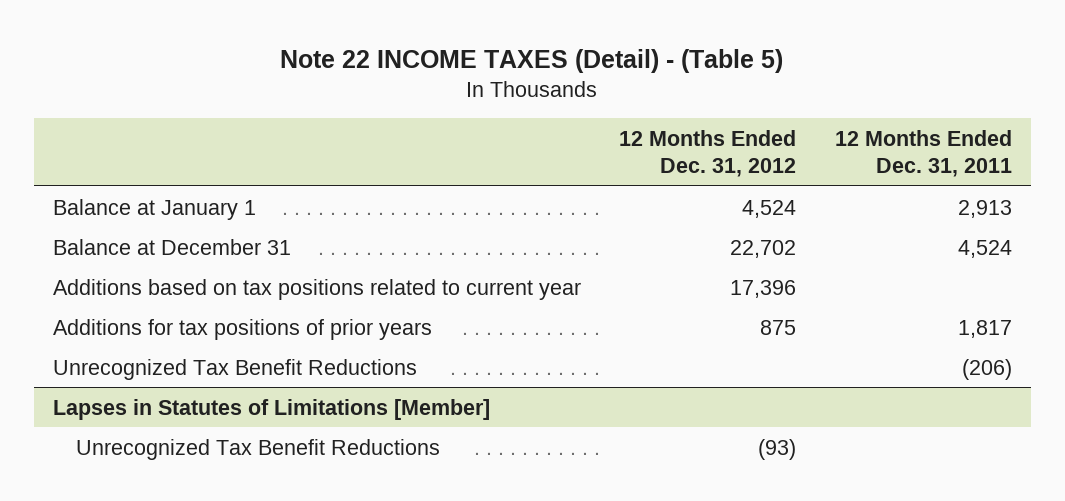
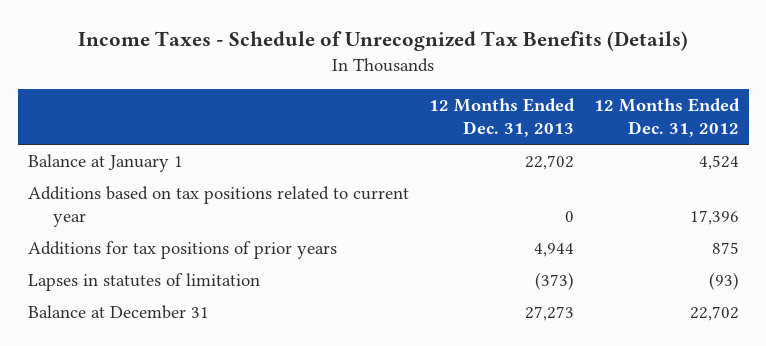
- Note 22 INCOME TAXES (Detail) - (Table 5)
+ Income Taxes - Schedule of Unrecognized Tax Benefits (Details)
- | 12 Months Ended Dec. 31, 2012 | 12 Months Ended Dec. 31, 2011
+ | 12 Months Ended Dec. 31, 2013 | 12 Months Ended Dec. 31, 2012
- Unrecognized Tax Benefit Reductions | | (206)
- Lapses in Statutes of Limitations [Member]
- Unrecognized Tax Benefit Reductions | (93) |
+ Lapses in statutes of limitation | (373) | (93)
moved down: Balance at December 31 | 27,273 | 22,702

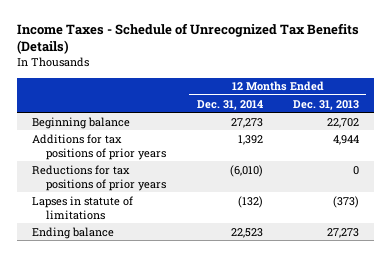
- | 12 Months Ended Dec. 31, 2013 | 12 Months Ended Dec. 31, 2012
+ | 12 Months Ended Dec. 31, 2014 | 12 Months Ended Dec. 31, 2013
- Balance at January 1 | 22,702 | 4,524
- Additions based on tax positions related to current year | 0 | 17,396
+ Beginning balance | 27,273 | 22,702
- Lapses in statutes of limitation | (373) | (93)
- Balance at December 31 | 27,273 | 22,702
+ Reductions for tax positions of prior years | (6,010) | 0
+ Lapses in statute of limitations | (132) | (373)
+ Ending balance | 22,523 | 27,273

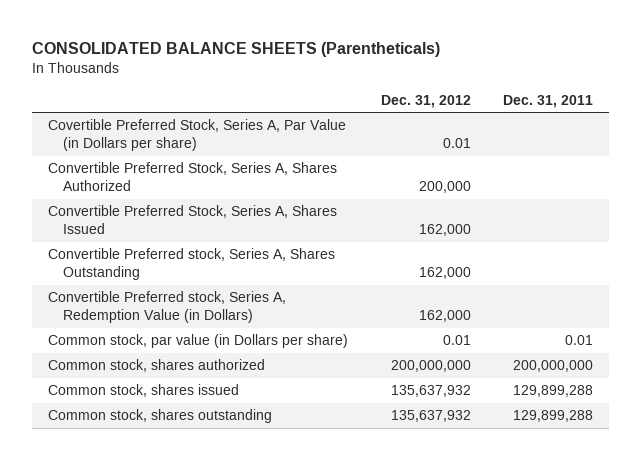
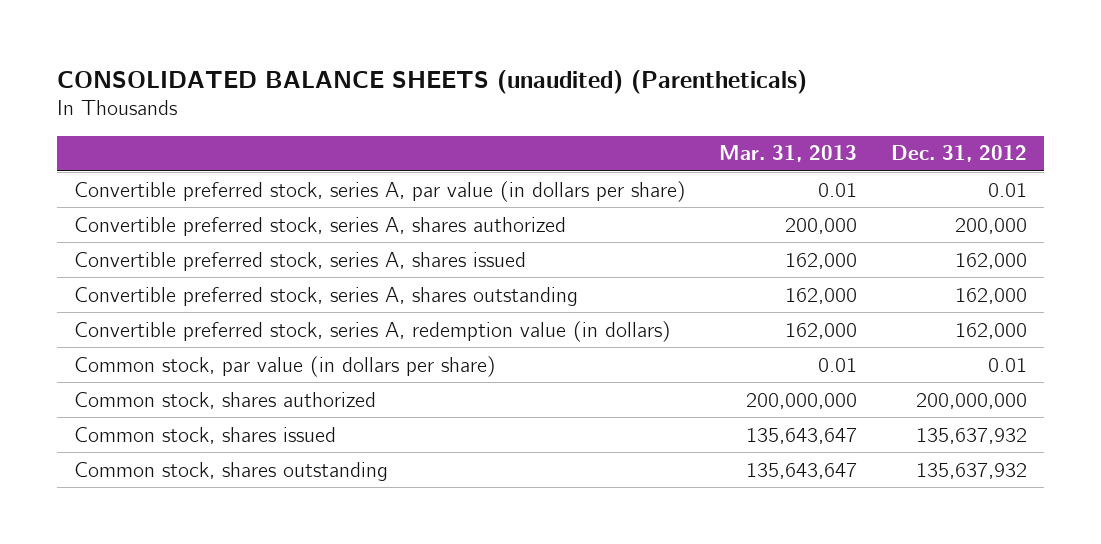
- CONSOLIDATED BALANCE SHEETS (Parentheticals)
+ CONSOLIDATED BALANCE SHEETS (unaudited) (Parentheticals)
- | Dec. 31, 2012 | Dec. 31, 2011
+ | Mar. 31, 2013 | Dec. 31, 2012
- Covertible Preferred Stock, Series A, Par Value (in Dollars per share) | 0.01 |
- Convertible Preferred Stock, Series A, Shares Authorized | 200,000 |
- Convertible Preferred Stock, Series A, Shares Issued | 162,000 |
- Convertible Preferred stock, Series A, Shares Outstanding | 162,000 |
- Convertible Preferred stock, Series A, Redemption Value (in Dollars) | 162,000 |
- Common stock, par value (in Dollars per share) | 0.01 | 0.01
+ Convertible preferred stock, series A, par value (in dollars per share) | 0.01 | 0.01
+ Convertible preferred stock, series A, shares authorized | 200,000 | 200,000
+ Convertible preferred stock, series A, shares issued | 162,000 | 162,000
+ Convertible preferred stock, series A, shares outstanding | 162,000 | 162,000
+ Convertible preferred stock, series A, redemption value (in dollars) | 162,000 | 162,000
+ Common stock, par value (in dollars per share) | 0.01 | 0.01

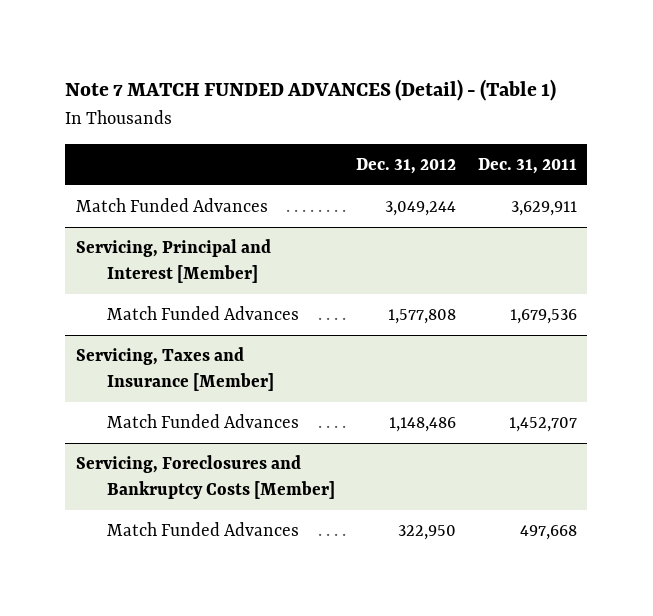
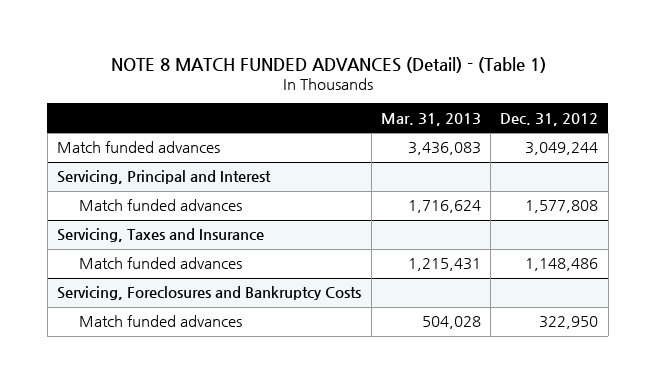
- Note 7 MATCH FUNDED ADVANCES (Detail) - (Table 1)
+ NOTE 8 MATCH FUNDED ADVANCES (Detail) - (Table 1)
- | Dec. 31, 2012 | Dec. 31, 2011
+ | Mar. 31, 2013 | Dec. 31, 2012
- Match Funded Advances | 3,049,244 | 3,629,911
- Servicing, Principal and Interest [Member]
- Match Funded Advances | 1,577,808 | 1,679,536
- Servicing, Taxes and Insurance [Member]
- Match Funded Advances | 1,148,486 | 1,452,707
- Servicing, Foreclosures and Bankruptcy Costs [Member]
- Match Funded Advances | 322,950 | 497,668
+ Match funded advances | 3,436,083 | 3,049,244
+ Servicing, Principal and Interest
+ Match funded advances | 1,716,624 | 1,577,808
+ Servicing, Taxes and Insurance
+ Match funded advances | 1,215,431 | 1,148,486
+ Servicing, Foreclosures and Bankruptcy Costs
+ Match funded advances | 504,028 | 322,950

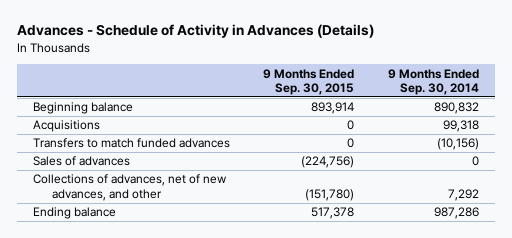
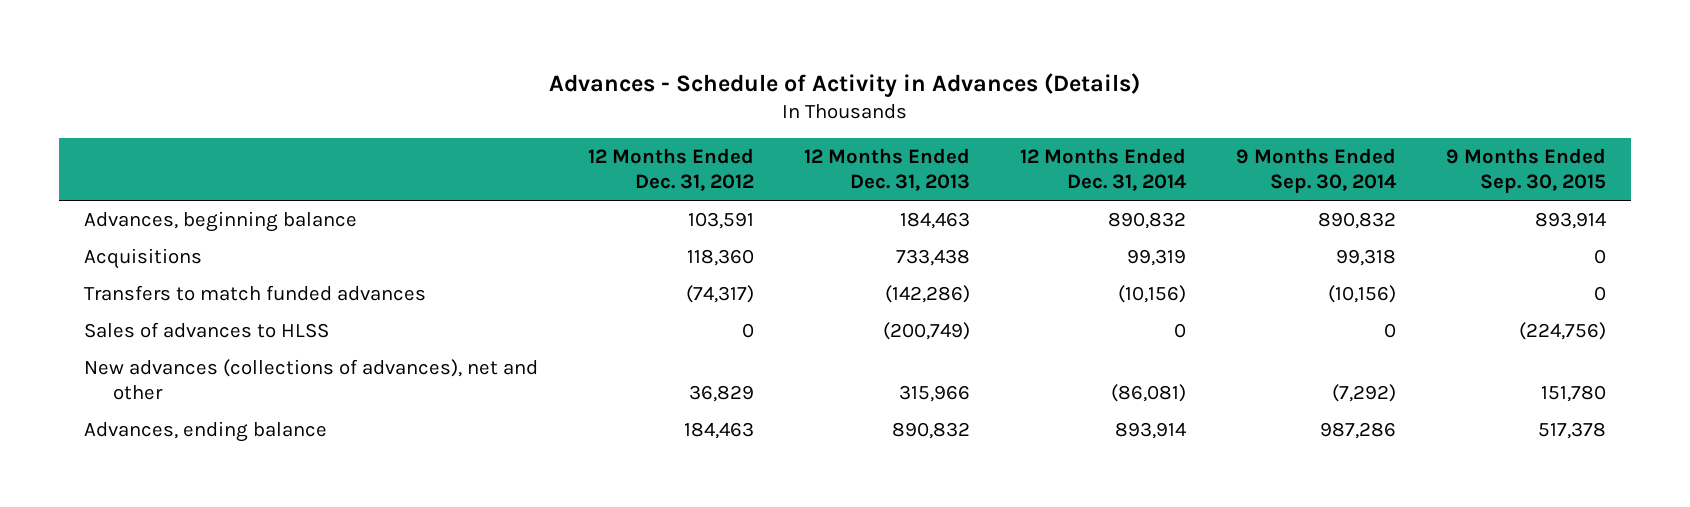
- | 9 Months Ended Sep. 30, 2015 | 9 Months Ended Sep. 30, 2014
+ | 12 Months Ended Dec. 31, 2012 | 12 Months Ended Dec. 31, 2013 | 12 Months Ended Dec. 31, 2014 | 9 Months Ended Sep. 30, 2014 | 9 Months Ended Sep. 30, 2015
- Beginning balance | 893,914 | 890,832
+ Advances, beginning balance | 103,591 | 184,463 | 890,832 | 890,832 | 893,914
- Sales of advances | (224,756) | 0
- Collections of advances, net of new advances, and other | (151,780) | 7,292
- Ending balance | 517,378 | 987,286
+ Sales of advances to HLSS | 0 | (200,749) | 0 | 0 | (224,756)
+ New advances (collections of advances), net and other | 36,829 | 315,966 | (86,081) | (7,292) | 151,780
+ Advances, ending balance | 184,463 | 890,832 | 893,914 | 987,286 | 517,378

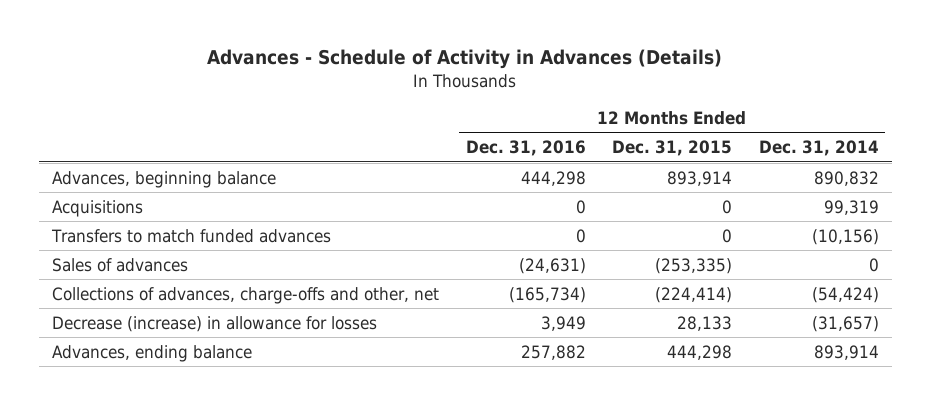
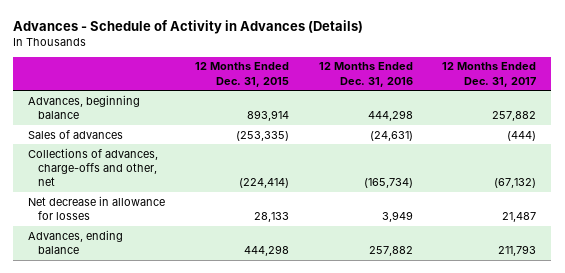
- | 12 Months Ended Dec. 31, 2016 | 12 Months Ended Dec. 31, 2015 | 12 Months Ended Dec. 31, 2014
+ | 12 Months Ended Dec. 31, 2015 | 12 Months Ended Dec. 31, 2016 | 12 Months Ended Dec. 31, 2017
- Acquisitions | 0 | 0 | 99,319
- Transfers to match funded advances | 0 | 0 | (10,156)
- Decrease (increase) in allowance for losses | 3,949 | 28,133 | (31,657)
+ Net decrease in allowance for losses | 28,133 | 3,949 | 21,487

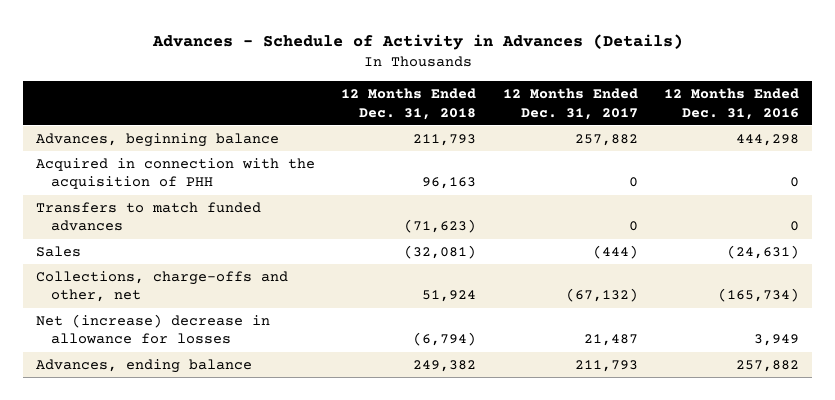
- | 12 Months Ended Dec. 31, 2015 | 12 Months Ended Dec. 31, 2016 | 12 Months Ended Dec. 31, 2017
+ | 12 Months Ended Dec. 31, 2018 | 12 Months Ended Dec. 31, 2017 | 12 Months Ended Dec. 31, 2016
- Sales of advances | (253,335) | (24,631) | (444)
- Collections of advances, charge-offs and other, net | (224,414) | (165,734) | (67,132)
- Net decrease in allowance for losses | 28,133 | 3,949 | 21,487
+ Acquired in connection with the acquisition of PHH | 96,163 | 0 | 0
+ Transfers to match funded advances | (71,623) | 0 | 0
+ Sales | (32,081) | (444) | (24,631)
+ Collections, charge-offs and other, net | 51,924 | (67,132) | (165,734)
+ Net (increase) decrease in allowance for losses | (6,794) | 21,487 | 3,949

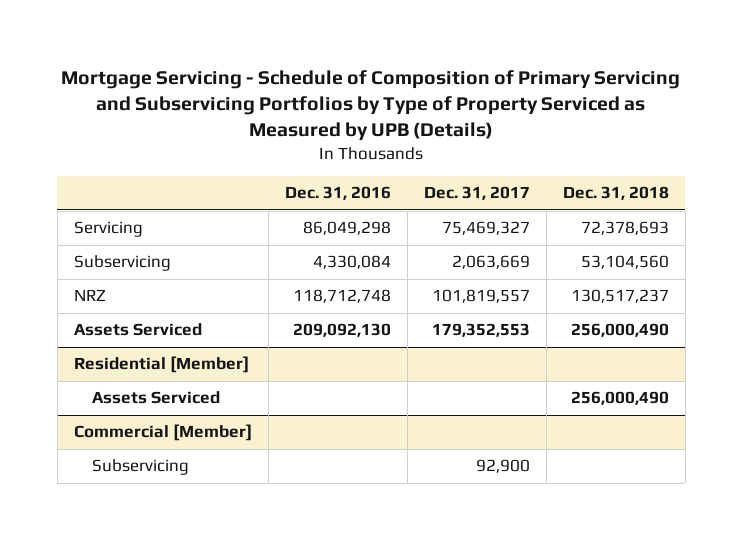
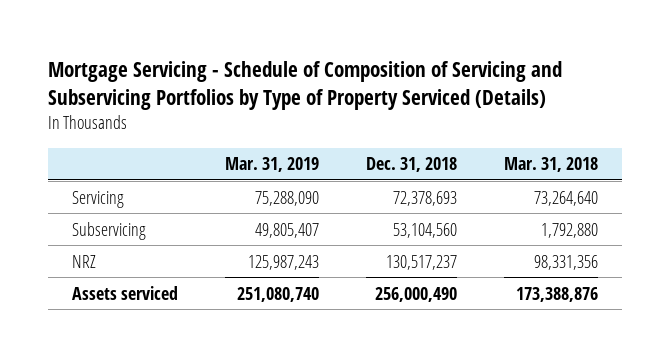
- Mortgage Servicing - Schedule of Composition of Primary Servicing and Subservicing Portfolios by Type of Property Serviced as Measured by UPB (Details)
+ Mortgage Servicing - Schedule of Composition of Servicing and Subservicing Portfolios by Type of Property Serviced (Details)
- | Dec. 31, 2016 | Dec. 31, 2017 | Dec. 31, 2018
+ | Mar. 31, 2019 | Dec. 31, 2018 | Mar. 31, 2018
- Assets Serviced | 209,092,130 | 179,352,553 | 256,000,490
- Residential [Member]
- Assets Serviced | | | 256,000,490
- Commercial [Member]
- Subservicing | | 92,900 |
+ Assets serviced | 251,080,740 | 256,000,490 | 173,388,876

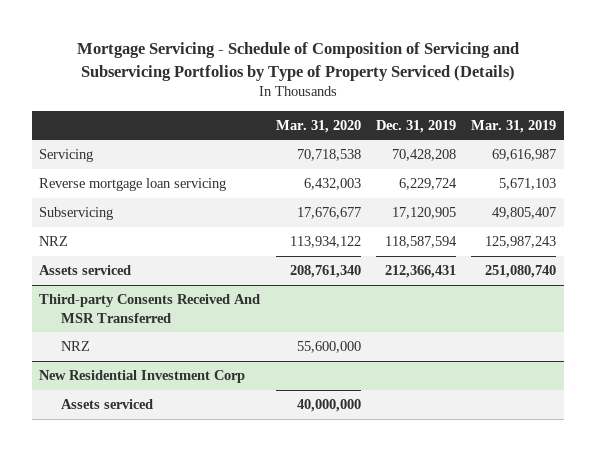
- | Mar. 31, 2019 | Dec. 31, 2018 | Mar. 31, 2018
+ | Mar. 31, 2020 | Dec. 31, 2019 | Mar. 31, 2019
- Servicing | 75,288,090 | 72,378,693 | 73,264,640
+ Servicing | 70,718,538 | 70,428,208 | 69,616,987
+ Reverse mortgage loan servicing | 6,432,003 | 6,229,724 | 5,671,103
+ Third-party Consents Received And MSR Transferred
+ NRZ | 55,600,000 | |
+ New Residential Investment Corp
+ Assets serviced | 40,000,000 | |

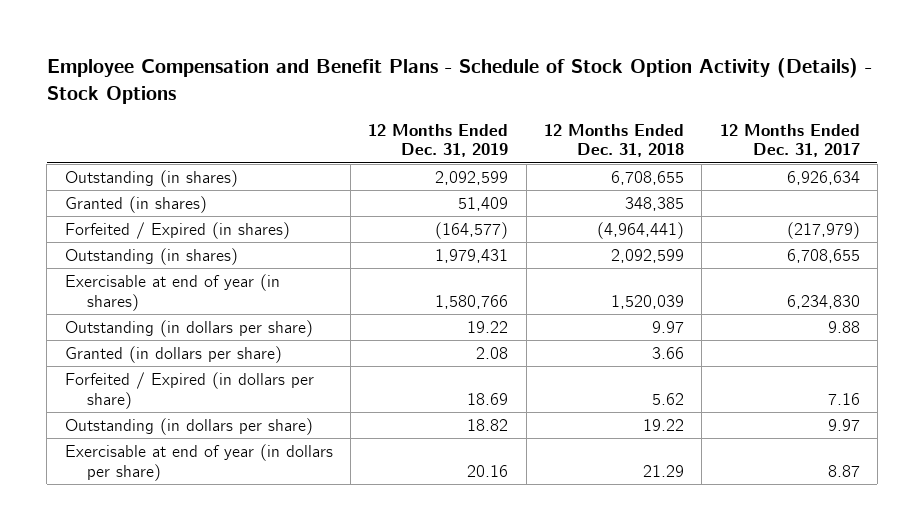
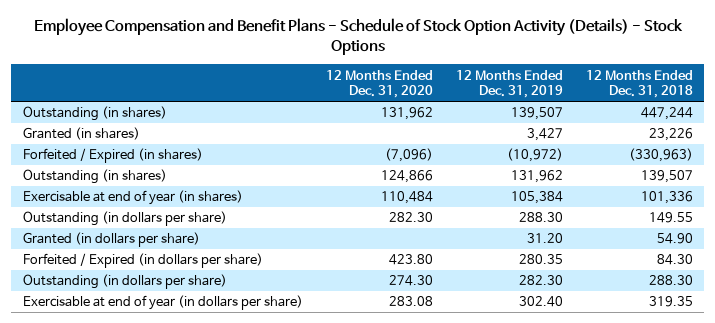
- | 12 Months Ended Dec. 31, 2019 | 12 Months Ended Dec. 31, 2018 | 12 Months Ended Dec. 31, 2017
+ | 12 Months Ended Dec. 31, 2020 | 12 Months Ended Dec. 31, 2019 | 12 Months Ended Dec. 31, 2018
- Outstanding (in shares) | 2,092,599 | 6,708,655 | 6,926,634
- Granted (in shares) | 51,409 | 348,385 |
- Forfeited / Expired (in shares) | (164,577) | (4,964,441) | (217,979)
- Outstanding (in shares) | 1,979,431 | 2,092,599 | 6,708,655
- Exercisable at end of year (in shares) | 1,580,766 | 1,520,039 | 6,234,830
- Outstanding (in dollars per share) | 19.22 | 9.97 | 9.88
- Granted (in dollars per share) | 2.08 | 3.66 |
- Forfeited / Expired (in dollars per share) | 18.69 | 5.62 | 7.16
- Outstanding (in dollars per share) | 18.82 | 19.22 | 9.97
- Exercisable at end of year (in dollars per share) | 20.16 | 21.29 | 8.87
+ Outstanding (in shares) | 131,962 | 139,507 | 447,244
+ Granted (in shares) | | 3,427 | 23,226
+ Forfeited / Expired (in shares) | (7,096) | (10,972) | (330,963)
+ Outstanding (in shares) | 124,866 | 131,962 | 139,507
+ Exercisable at end of year (in shares) | 110,484 | 105,384 | 101,336
+ Outstanding (in dollars per share) | 282.30 | 288.30 | 149.55
+ Granted (in dollars per share) | | 31.20 | 54.90
+ Forfeited / Expired (in dollars per share) | 423.80 | 280.35 | 84.30
+ Outstanding (in dollars per share) | 274.30 | 282.30 | 288.30
+ Exercisable at end of year (in dollars per share) | 283.08 | 302.40 | 319.35

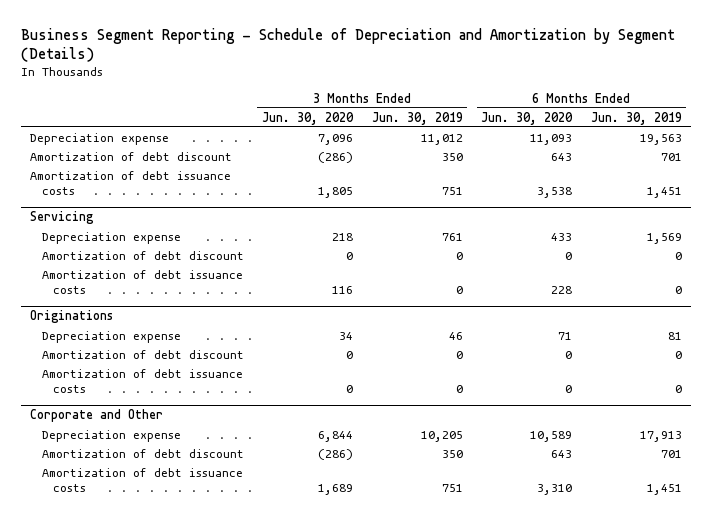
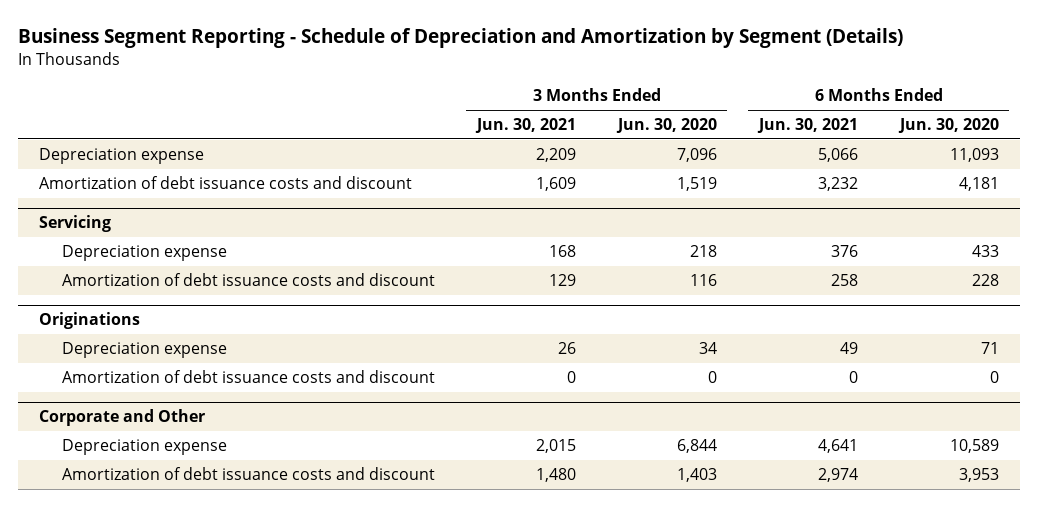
- | 3 Months Ended Jun. 30, 2020 | 3 Months Ended Jun. 30, 2019 | 6 Months Ended Jun. 30, 2020 | 6 Months Ended Jun. 30, 2019
+ | 3 Months Ended Jun. 30, 2021 | 3 Months Ended Jun. 30, 2020 | 6 Months Ended Jun. 30, 2021 | 6 Months Ended Jun. 30, 2020
- Amortization of debt discount | (286) | 350 | 643 | 701
- Amortization of debt issuance costs | 1,805 | 751 | 3,538 | 1,451
+ Amortization of debt issuance costs and discount | 1,609 | 1,519 | 3,232 | 4,181
@ Servicing
- Amortization of debt discount | 0 | 0 | 0 | 0
- Amortization of debt issuance costs | 116 | 0 | 228 | 0
+ Amortization of debt issuance costs and discount | 129 | 116 | 258 | 228
@ Originations
- Amortization of debt discount | 0 | 0 | 0 | 0
- Amortization of debt issuance costs | 0 | 0 | 0 | 0
+ Amortization of debt issuance costs and discount | 0 | 0 | 0 | 0
@ Corporate and Other
- Amortization of debt discount | (286) | 350 | 643 | 701
- Amortization of debt issuance costs | 1,689 | 751 | 3,310 | 1,451
+ Amortization of debt issuance costs and discount | 1,480 | 1,403 | 2,974 | 3,953

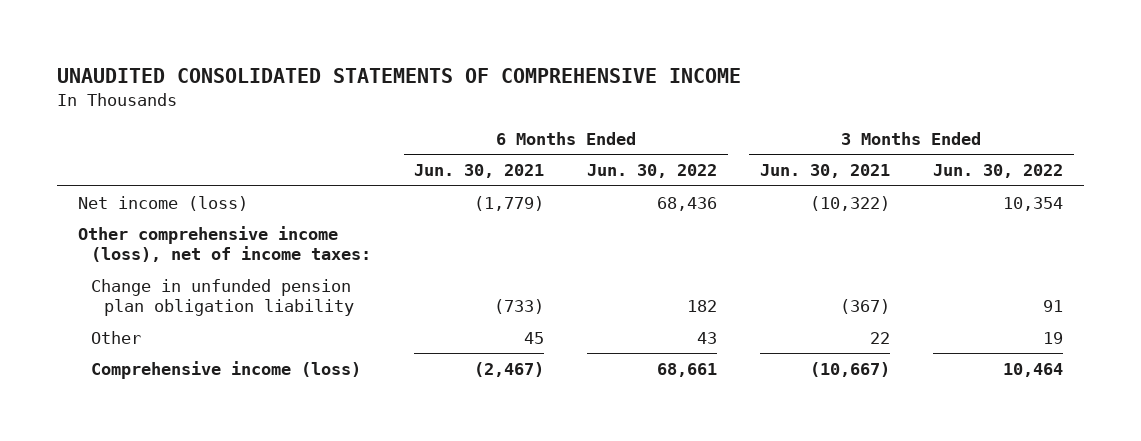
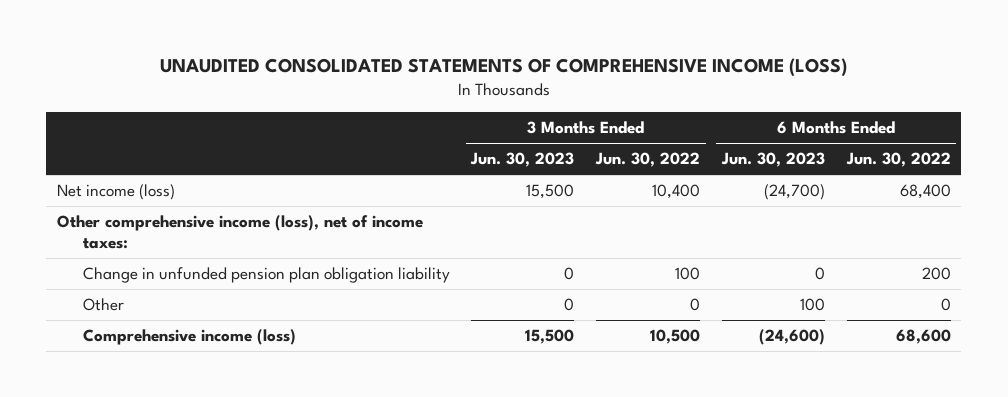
- UNAUDITED CONSOLIDATED STATEMENTS OF COMPREHENSIVE INCOME
+ UNAUDITED CONSOLIDATED STATEMENTS OF COMPREHENSIVE INCOME (LOSS)
- | 6 Months Ended Jun. 30, 2021 | 6 Months Ended Jun. 30, 2022 | 3 Months Ended Jun. 30, 2021 | 3 Months Ended Jun. 30, 2022
+ | 3 Months Ended Jun. 30, 2023 | 3 Months Ended Jun. 30, 2022 | 6 Months Ended Jun. 30, 2023 | 6 Months Ended Jun. 30, 2022
- Net income (loss) | (1,779) | 68,436 | (10,322) | 10,354
+ Net income (loss) | 15,500 | 10,400 | (24,700) | 68,400
- Change in unfunded pension plan obligation liability | (733) | 182 | (367) | 91
- Other | 45 | 43 | 22 | 19
- Comprehensive income (loss) | (2,467) | 68,661 | (10,667) | 10,464
+ Change in unfunded pension plan obligation liability | 0 | 100 | 0 | 200
+ Other | 0 | 0 | 100 | 0
+ Comprehensive income (loss) | 15,500 | 10,500 | (24,600) | 68,600

